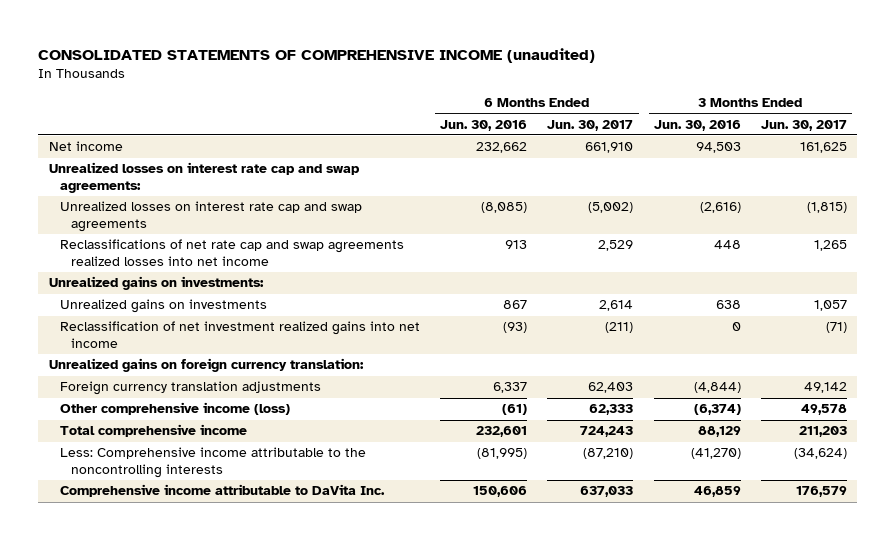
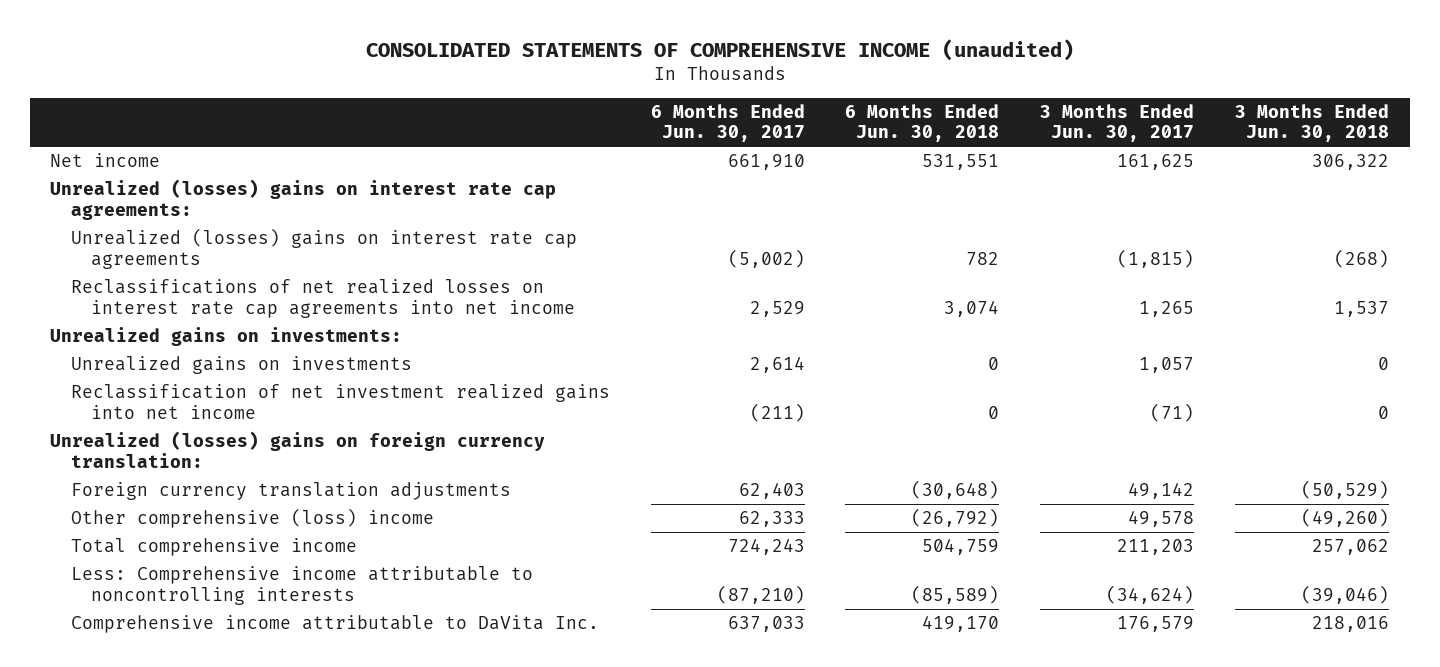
- | 6 Months Ended Jun. 30, 2016 | 6 Months Ended Jun. 30, 2017 | 3 Months Ended Jun. 30, 2016 | 3 Months Ended Jun. 30, 2017
+ | 6 Months Ended Jun. 30, 2017 | 6 Months Ended Jun. 30, 2018 | 3 Months Ended Jun. 30, 2017 | 3 Months Ended Jun. 30, 2018
- Unrealized losses on interest rate cap and swap agreements:
- Unrealized losses on interest rate cap and swap agreements | (8,085) | (5,002) | (2,616) | (1,815)
- Reclassifications of net rate cap and swap agreements realized losses into net income | 913 | 2,529 | 448 | 1,265
+ Unrealized (losses) gains on interest rate cap agreements:
+ Unrealized (losses) gains on interest rate cap agreements | (5,002) | 782 | (1,815) | (268)
+ Reclassifications of net realized losses on interest rate cap agreements into net income | 2,529 | 3,074 | 1,265 | 1,537
- Unrealized gains on foreign currency translation:
+ Unrealized (losses) gains on foreign currency translation:
- Other comprehensive income (loss) | (61) | 62,333 | (6,374) | 49,578
+ Other comprehensive (loss) income | 62,333 | (26,792) | 49,578 | (49,260)
- Less: Comprehensive income attributable to the noncontrolling interests | (81,995) | (87,210) | (41,270) | (34,624)
+ Less: Comprehensive income attributable to noncontrolling interests | (87,210) | (85,589) | (34,624) | (39,046)

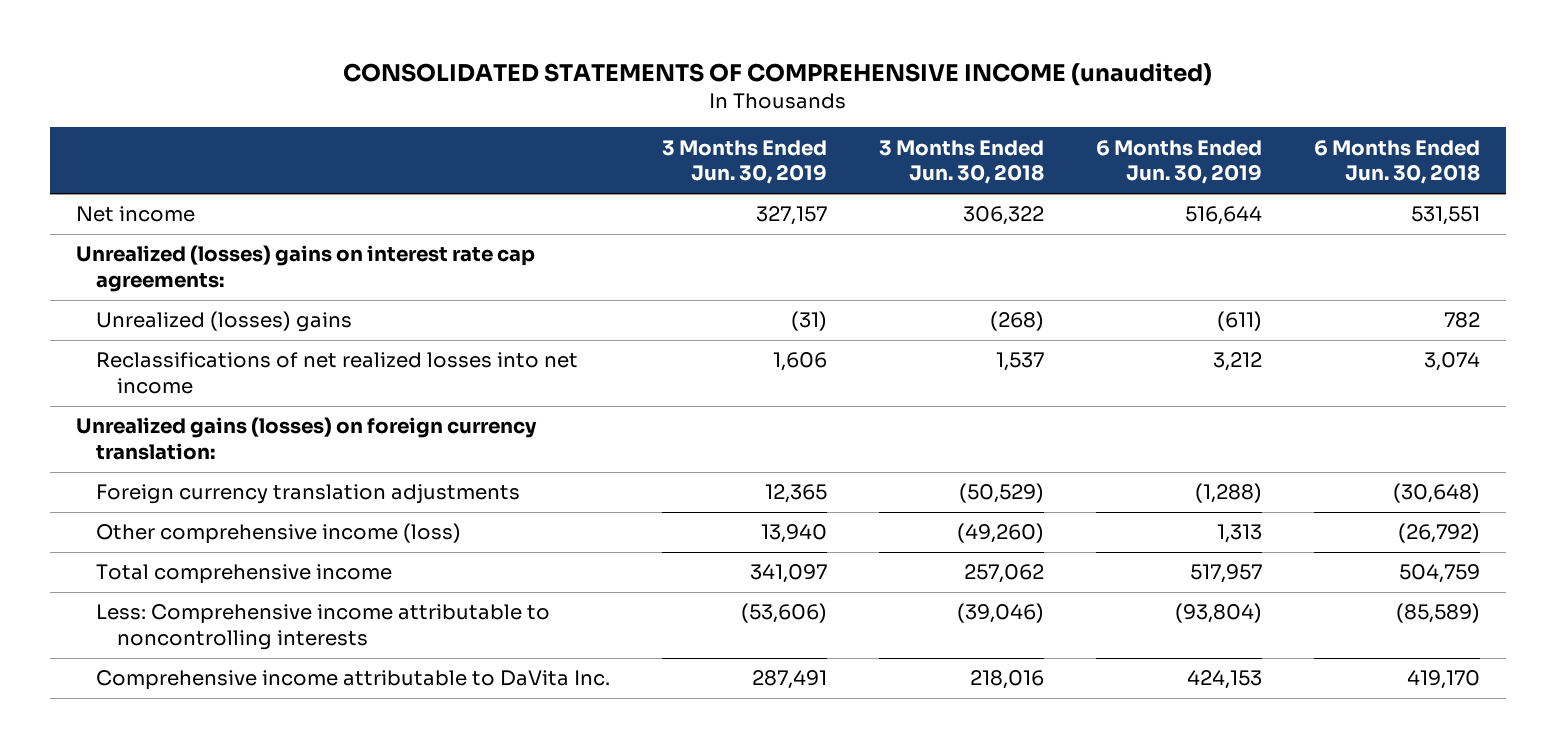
- | 6 Months Ended Jun. 30, 2017 | 6 Months Ended Jun. 30, 2018 | 3 Months Ended Jun. 30, 2017 | 3 Months Ended Jun. 30, 2018
+ | 3 Months Ended Jun. 30, 2019 | 3 Months Ended Jun. 30, 2018 | 6 Months Ended Jun. 30, 2019 | 6 Months Ended Jun. 30, 2018
- Unrealized (losses) gains on interest rate cap agreements | (5,002) | 782 | (1,815) | (268)
- Reclassifications of net realized losses on interest rate cap agreements into net income | 2,529 | 3,074 | 1,265 | 1,537
- Unrealized gains on investments:
- Unrealized gains on investments | 2,614 | 0 | 1,057 | 0
- Reclassification of net investment realized gains into net income | (211) | 0 | (71) | 0
- Unrealized (losses) gains on foreign currency translation:
+ Unrealized (losses) gains | (31) | (268) | (611) | 782
+ Reclassifications of net realized losses into net income | 1,606 | 1,537 | 3,212 | 3,074
+ Unrealized gains (losses) on foreign currency translation:
- Other comprehensive (loss) income | 62,333 | (26,792) | 49,578 | (49,260)
+ Other comprehensive income (loss) | 13,940 | (49,260) | 1,313 | (26,792)

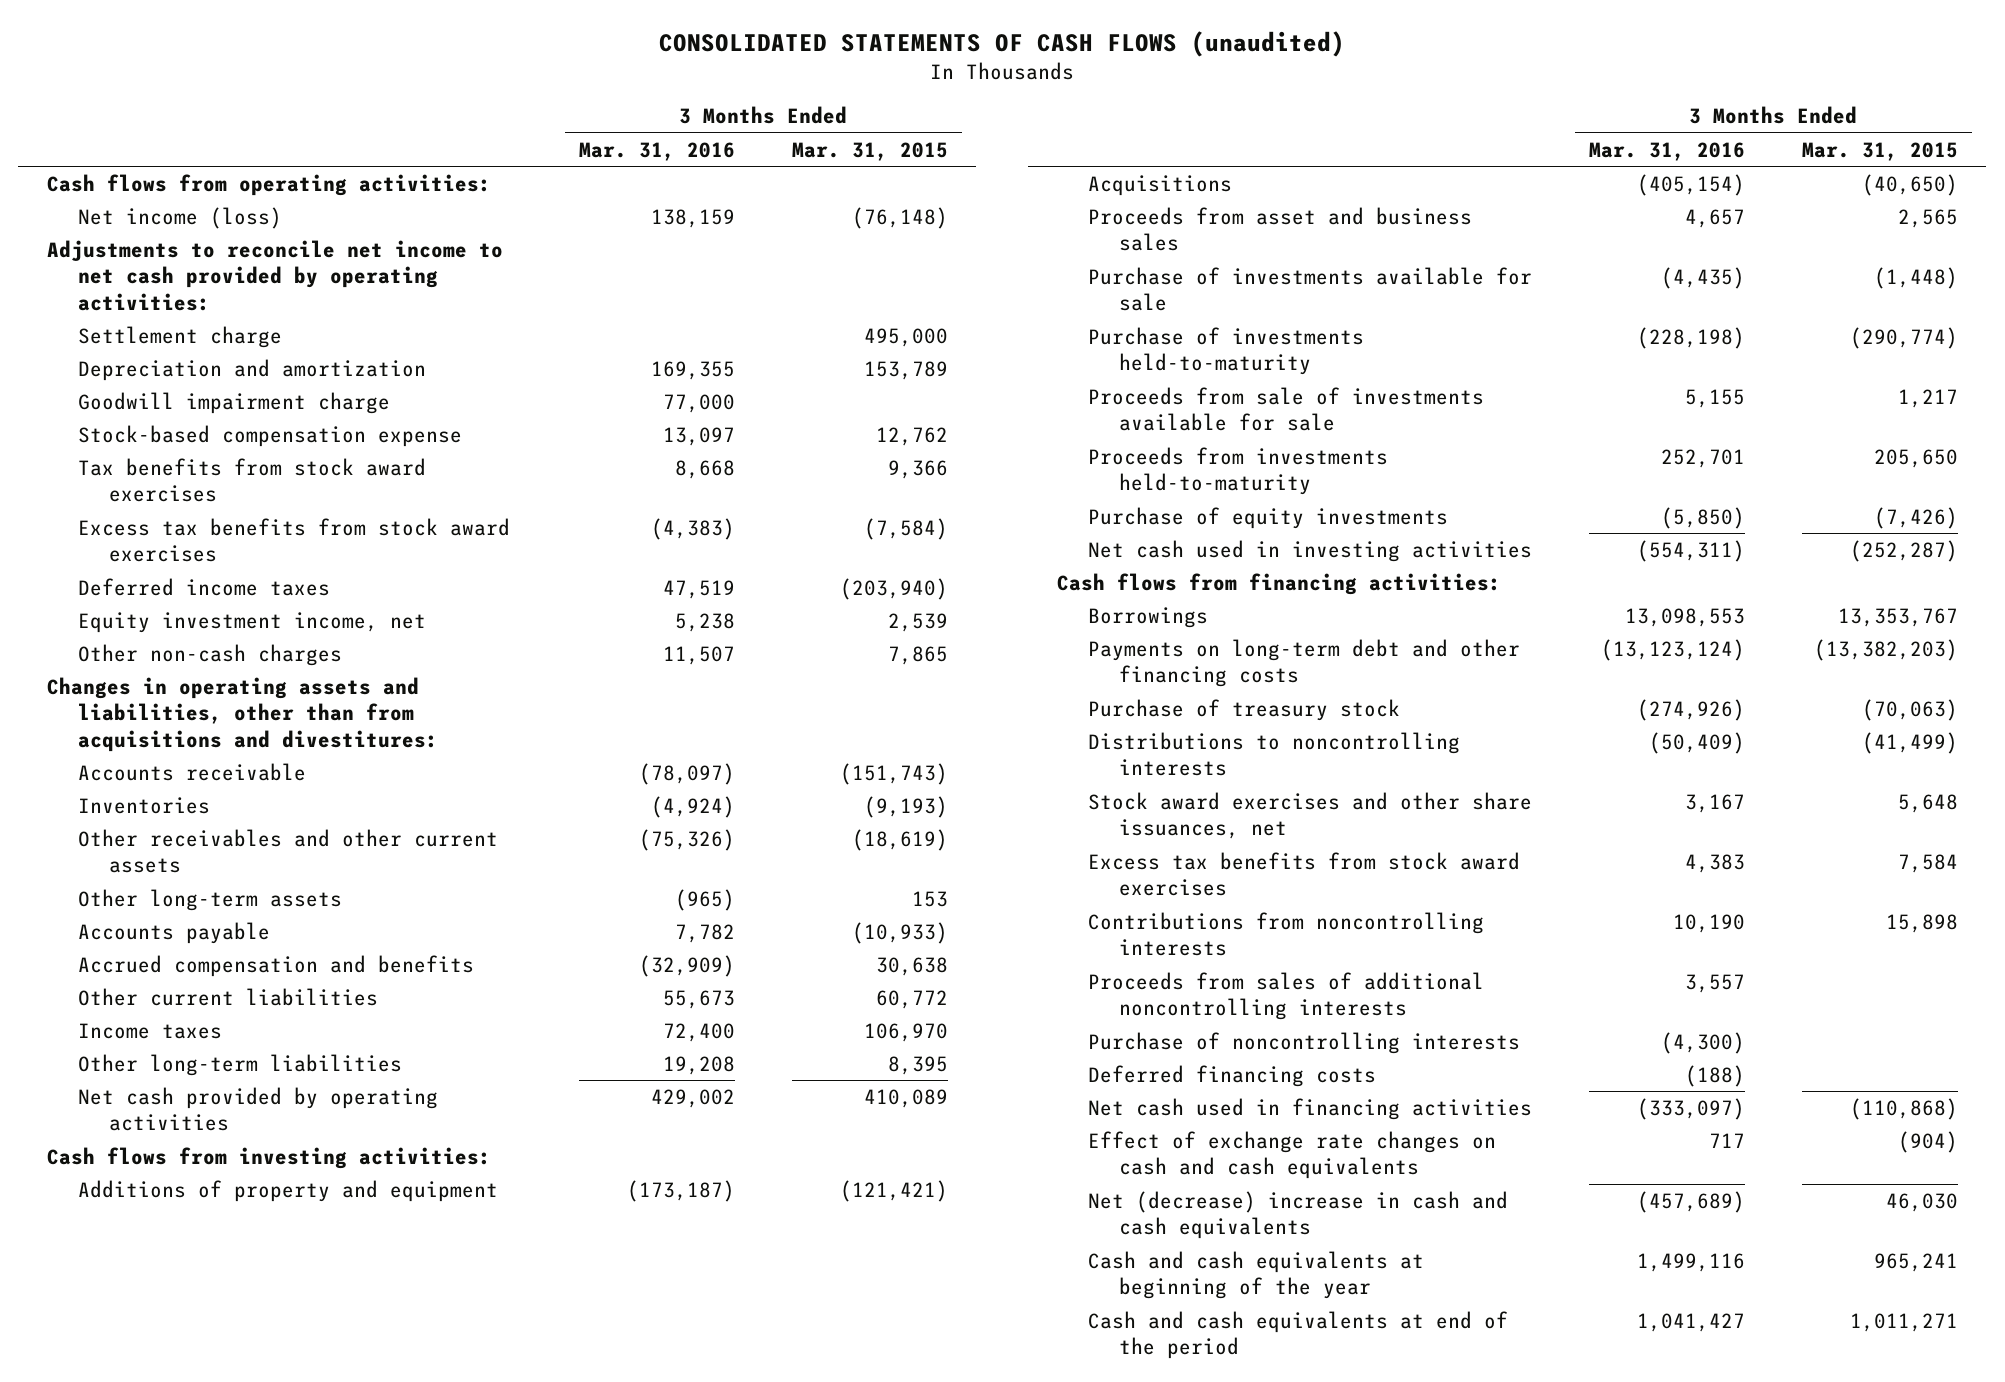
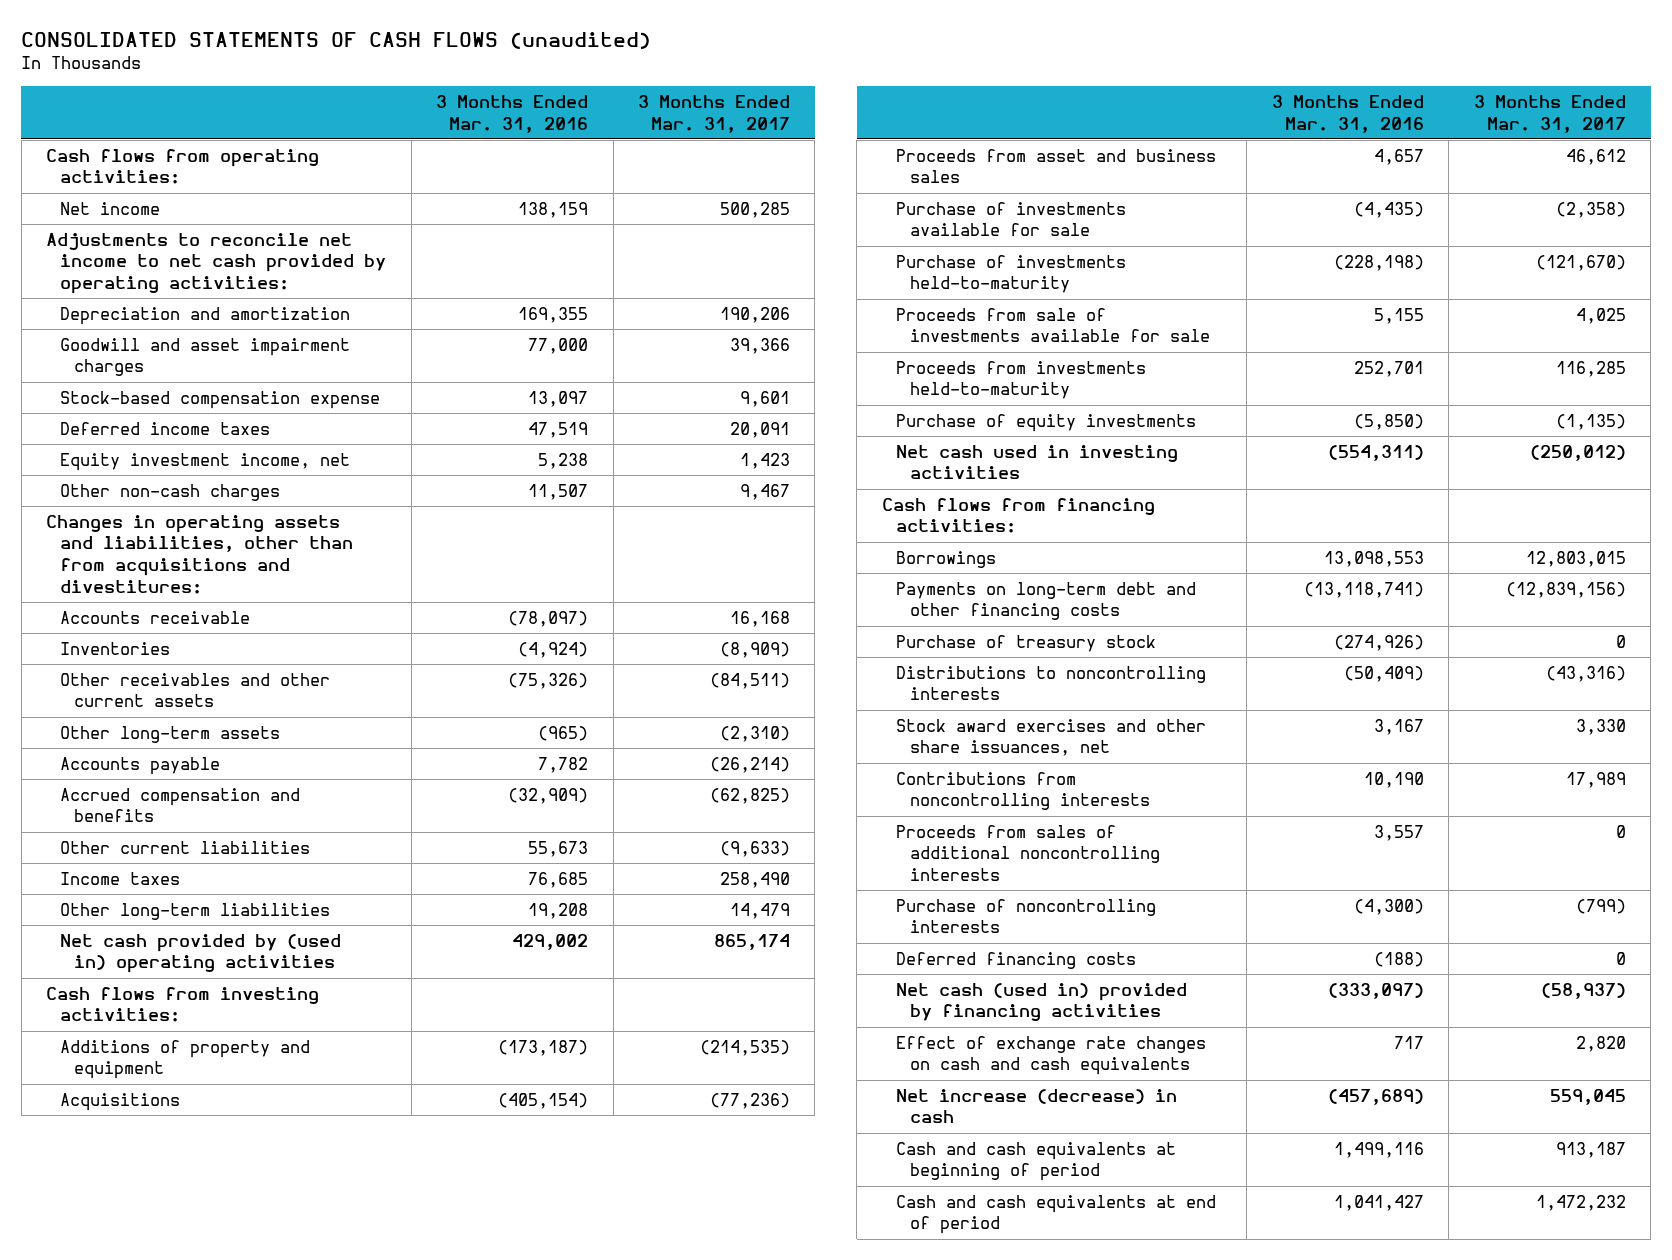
- | 3 Months Ended Mar. 31, 2016 | 3 Months Ended Mar. 31, 2015
+ | 3 Months Ended Mar. 31, 2016 | 3 Months Ended Mar. 31, 2017
- Net income (loss) | 138,159 | (76,148)
+ Net income | 138,159 | 500,285
- Settlement charge | | 495,000
- Goodwill impairment charge | 77,000 |
+ Goodwill and asset impairment charges | 77,000 | 39,366
- Tax benefits from stock award exercises | 8,668 | 9,366
- Excess tax benefits from stock award exercises | (4,383) | (7,584)
- Income taxes | 72,400 | 106,970
+ Income taxes | 76,685 | 258,490
- Net cash provided by operating activities | 429,002 | 410,089
+ Net cash provided by (used in) operating activities | 429,002 | 865,174
- Payments on long-term debt and other financing costs | (13,123,124) | (13,382,203)
+ Payments on long-term debt and other financing costs | (13,118,741) | (12,839,156)
- Excess tax benefits from stock award exercises | 4,383 | 7,584
- Net cash used in financing activities | (333,097) | (110,868)
+ Net cash (used in) provided by financing activities | (333,097) | (58,937)
- Net (decrease) increase in cash and cash equivalents | (457,689) | 46,030
- Cash and cash equivalents at beginning of the year | 1,499,116 | 965,241
- Cash and cash equivalents at end of the period | 1,041,427 | 1,011,271
+ Net increase (decrease) in cash | (457,689) | 559,045
+ Cash and cash equivalents at beginning of period | 1,499,116 | 913,187
+ Cash and cash equivalents at end of period | 1,041,427 | 1,472,232

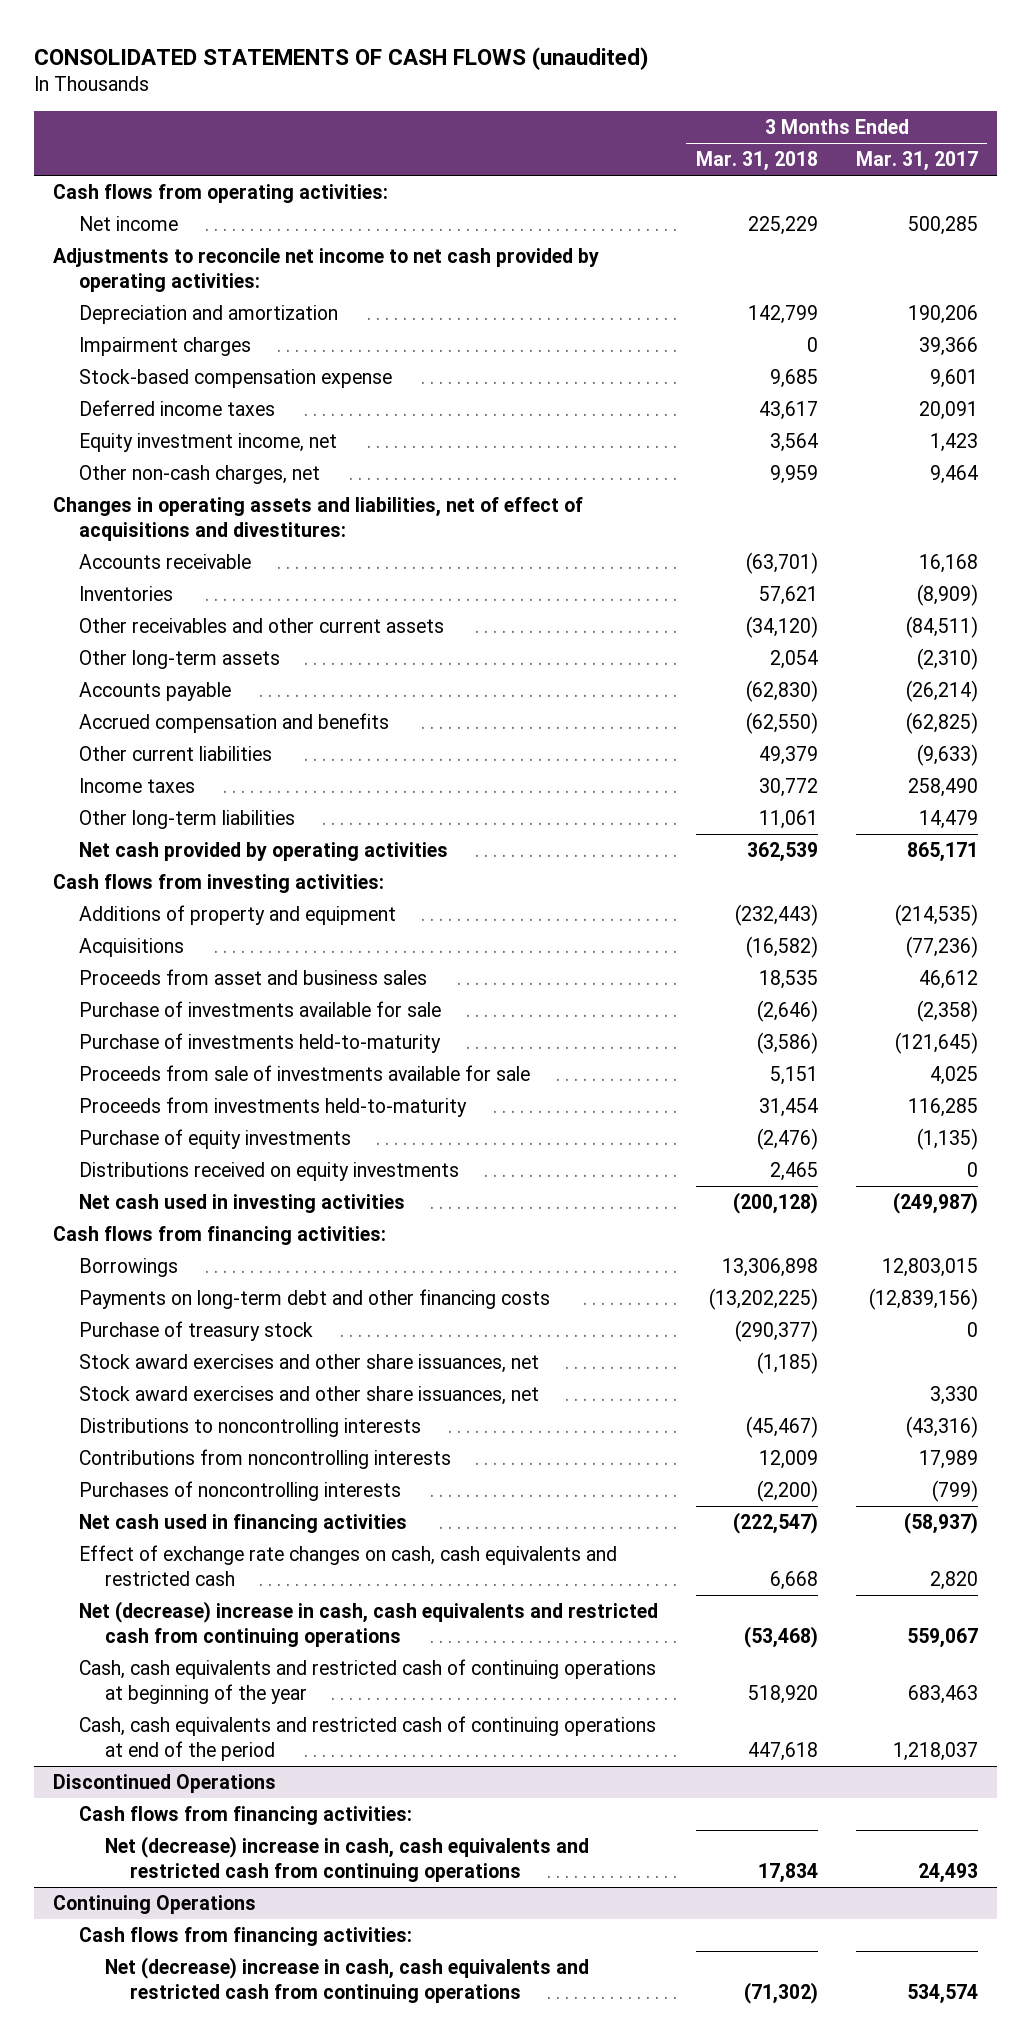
- | 3 Months Ended Mar. 31, 2016 | 3 Months Ended Mar. 31, 2017
+ | 3 Months Ended Mar. 31, 2018 | 3 Months Ended Mar. 31, 2017
- Goodwill and asset impairment charges | 77,000 | 39,366
+ Impairment charges | 0 | 39,366
- Other non-cash charges | 11,507 | 9,467
- Changes in operating assets and liabilities, other than from acquisitions and divestitures:
+ Other non-cash charges, net | 9,959 | 9,464
+ Changes in operating assets and liabilities, net of effect of acquisitions and divestitures:
- Net cash provided by (used in) operating activities | 429,002 | 865,174
+ Net cash provided by operating activities | 362,539 | 865,171
- Purchase of investments held-to-maturity | (228,198) | (121,670)
+ Purchase of investments held-to-maturity | (3,586) | (121,645)
- Net cash used in investing activities | (554,311) | (250,012)
+ Distributions received on equity investments | 2,465 | 0
+ Net cash used in investing activities | (200,128) | (249,987)
+ Stock award exercises and other share issuances, net | (1,185) |
moved down: Distributions to noncontrolling interests | (45,467) | (43,316)
- Proceeds from sales of additional noncontrolling interests | 3,557 | 0
- Purchase of noncontrolling interests | (4,300) | (799)
- Deferred financing costs | (188) | 0
- Net cash (used in) provided by financing activities | (333,097) | (58,937)
- Effect of exchange rate changes on cash and cash equivalents | 717 | 2,820
- Net increase (decrease) in cash | (457,689) | 559,045
- Cash and cash equivalents at beginning of period | 1,499,116 | 913,187
- Cash and cash equivalents at end of period | 1,041,427 | 1,472,232
+ Purchases of noncontrolling interests | (2,200) | (799)
+ Net cash used in financing activities | (222,547) | (58,937)
+ Effect of exchange rate changes on cash, cash equivalents and restricted cash | 6,668 | 2,820
+ Net (decrease) increase in cash, cash equivalents and restricted cash from continuing operations | (53,468) | 559,067
+ Cash, cash equivalents and restricted cash of continuing operations at beginning of the year | 518,920 | 683,463
+ Cash, cash equivalents and restricted cash of continuing operations at end of the period | 447,618 | 1,218,037
+ Discontinued Operations
+ Cash flows from financing activities:
+ Net (decrease) increase in cash, cash equivalents and restricted cash from continuing operations | 17,834 | 24,493
+ Continuing Operations
+ Cash flows from financing activities:
+ Net (decrease) increase in cash, cash equivalents and restricted cash from continuing operations | (71,302) | 534,574

